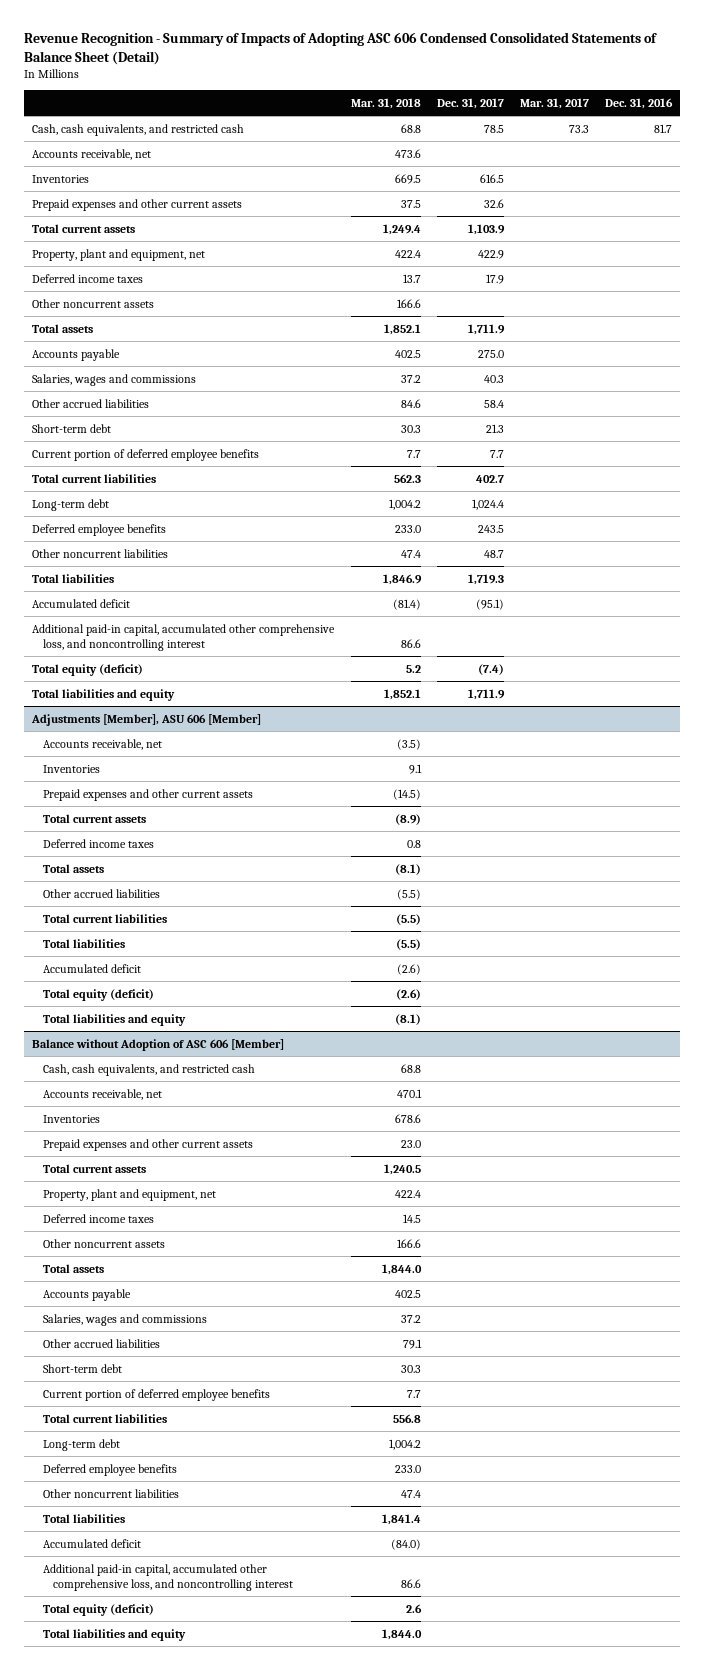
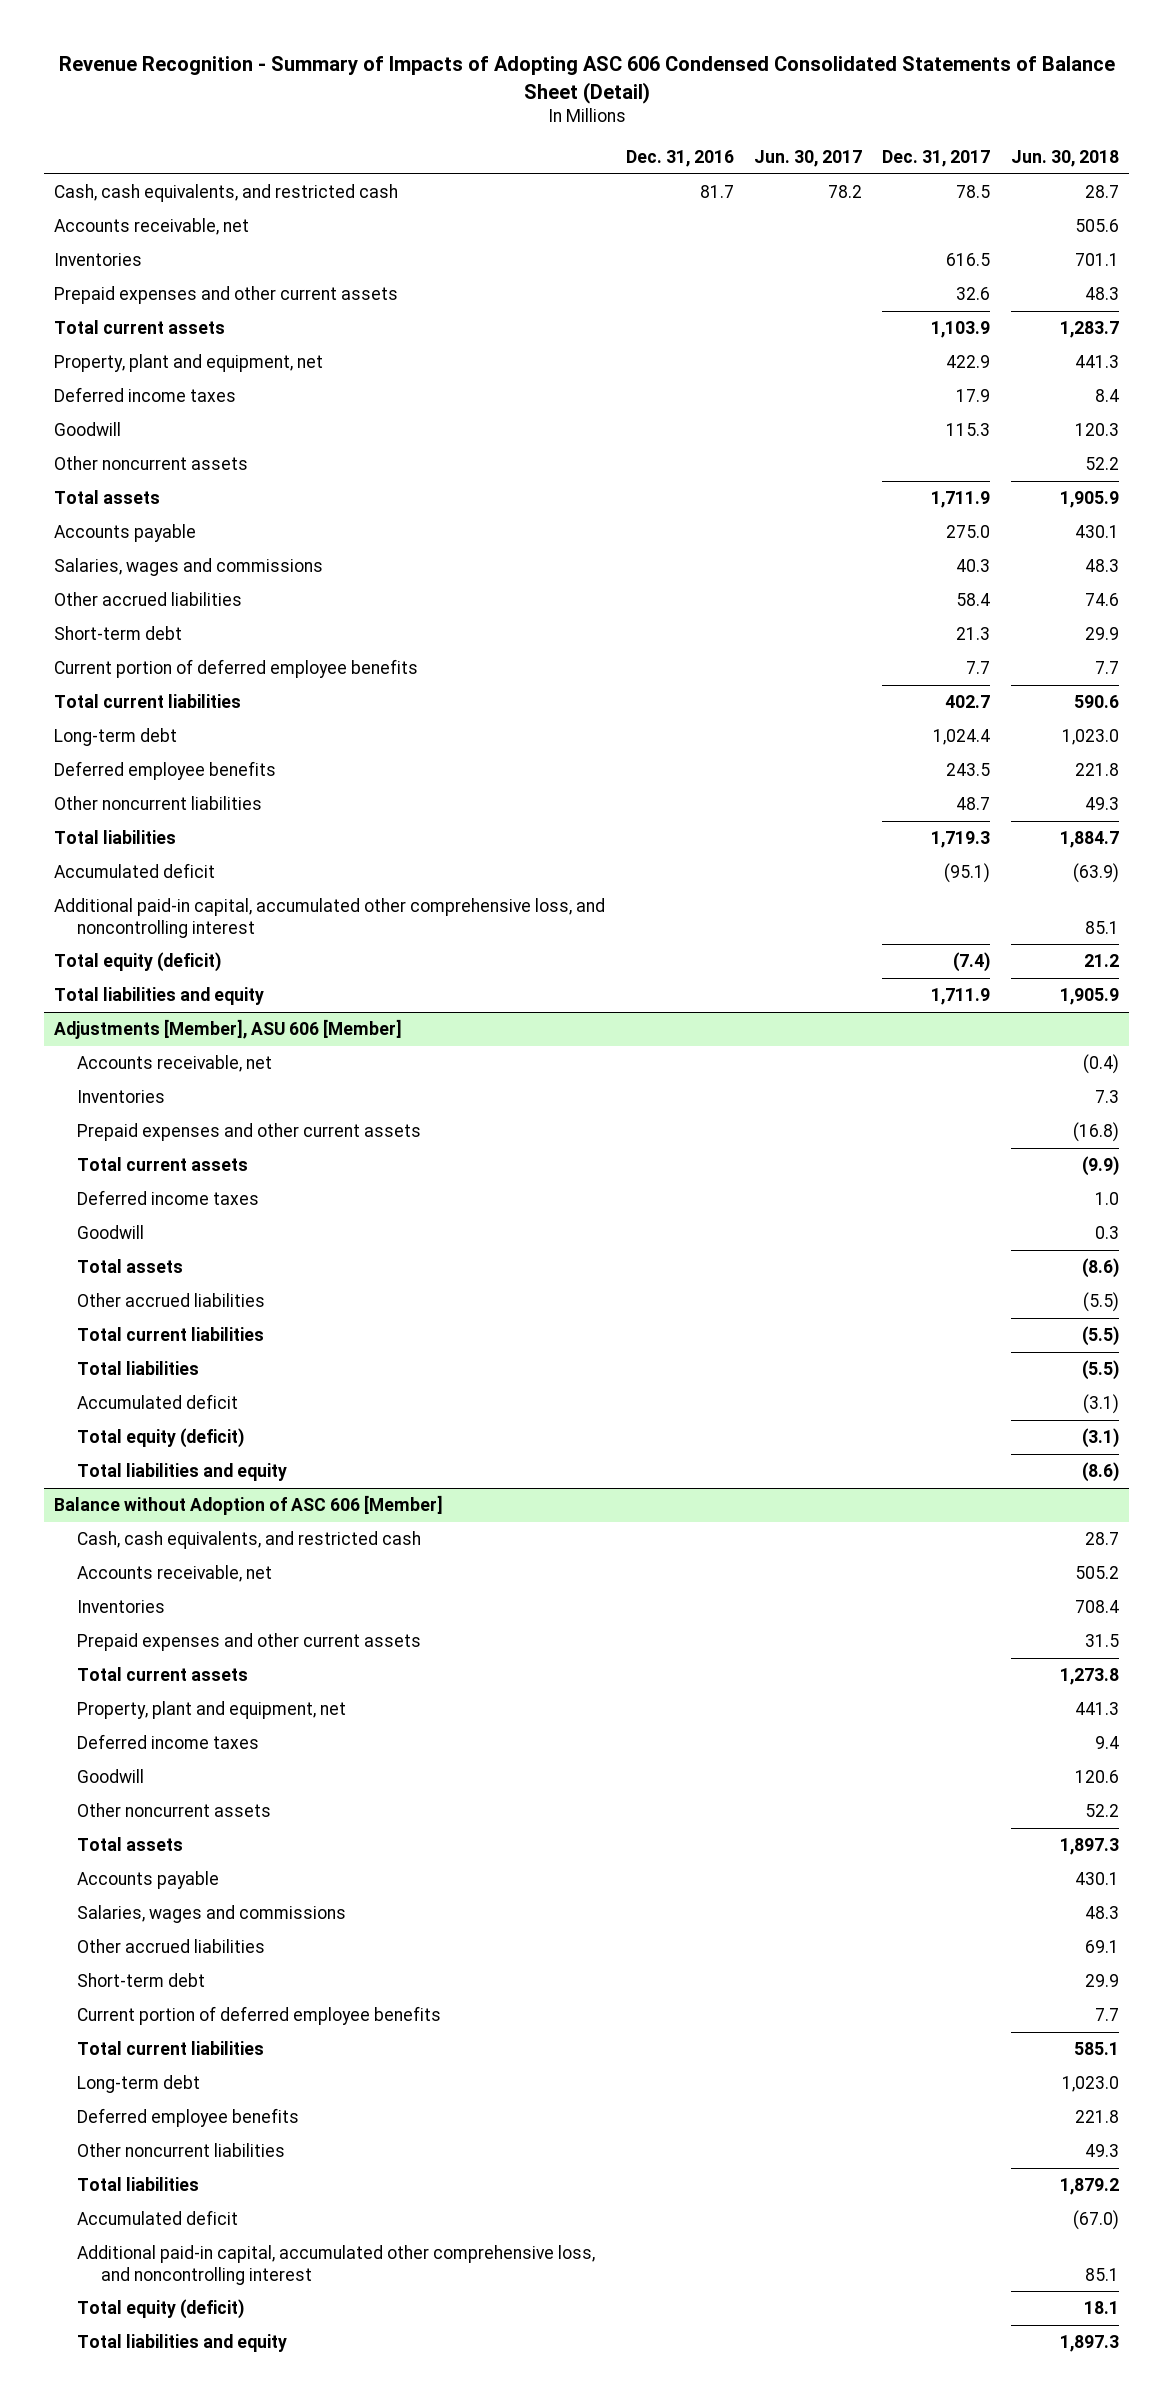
- | Mar. 31, 2018 | Dec. 31, 2017 | Mar. 31, 2017 | Dec. 31, 2016
+ | Dec. 31, 2016 | Jun. 30, 2017 | Dec. 31, 2017 | Jun. 30, 2018
+ Goodwill | | | 115.3 | 120.3
@ Adjustments [Member], ASU 606 [Member]
+ Goodwill | | | | 0.3
@ Balance without Adoption of ASC 606 [Member]
+ Goodwill | | | | 120.6

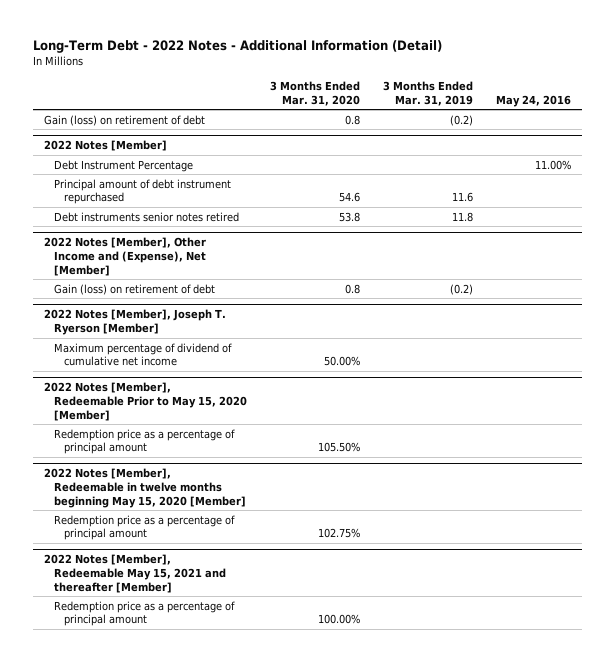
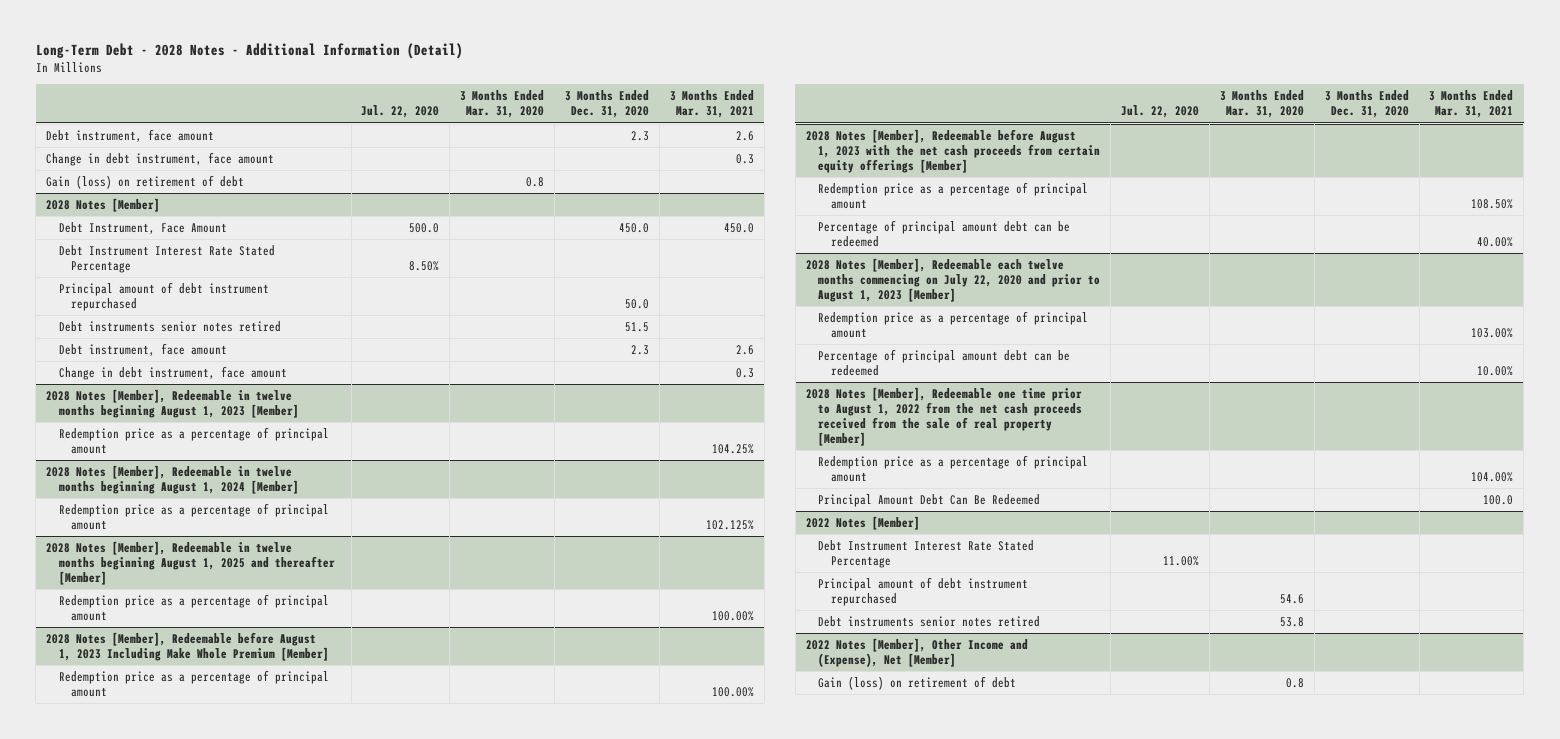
- Long-Term Debt - 2022 Notes - Additional Information (Detail)
+ Long-Term Debt - 2028 Notes - Additional Information (Detail)
- | 3 Months Ended Mar. 31, 2020 | 3 Months Ended Mar. 31, 2019 | May 24, 2016
+ | Jul. 22, 2020 | 3 Months Ended Mar. 31, 2020 | 3 Months Ended Dec. 31, 2020 | 3 Months Ended Mar. 31, 2021
+ Debt instrument, face amount | | | 2.3 | 2.6
+ Change in debt instrument, face amount | | | | 0.3
+ 2028 Notes [Member]
+ Debt Instrument, Face Amount | 500.0 | | 450.0 | 450.0
+ Debt Instrument Interest Rate Stated Percentage | 8.50% | | |
+ Principal amount of debt instrument repurchased | | | 50.0 |
+ Debt instruments senior notes retired | | | 51.5 |
+ Debt instrument, face amount | | | 2.3 | 2.6
+ Change in debt instrument, face amount | | | | 0.3
+ 2028 Notes [Member], Redeemable in twelve months beginning August 1, 2023 [Member]
+ Redemption price as a percentage of principal amount | | | | 104.25%
+ 2028 Notes [Member], Redeemable in twelve months beginning August 1, 2024 [Member]
+ Redemption price as a percentage of principal amount | | | | 102.125%
+ 2028 Notes [Member], Redeemable in twelve months beginning August 1, 2025 and thereafter [Member]
+ Redemption price as a percentage of principal amount | | | | 100.00%
+ 2028 Notes [Member], Redeemable before August 1, 2023 Including Make Whole Premium [Member]
+ Redemption price as a percentage of principal amount | | | | 100.00%
+ 2028 Notes [Member], Redeemable before August 1, 2023 with the net cash proceeds from certain equity offerings [Member]
+ Redemption price as a percentage of principal amount | | | | 108.50%
+ Percentage of principal amount debt can be redeemed | | | | 40.00%
+ 2028 Notes [Member], Redeemable each twelve months commencing on July 22, 2020 and prior to August 1, 2023 [Member]
+ Redemption price as a percentage of principal amount | | | | 103.00%
+ Percentage of principal amount debt can be redeemed | | | | 10.00%
+ 2028 Notes [Member], Redeemable one time prior to August 1, 2022 from the net cash proceeds received from the sale of real property [Member]
+ Redemption price as a percentage of principal amount | | | | 104.00%
+ Principal Amount Debt Can Be Redeemed | | | | 100.0
@ 2022 Notes [Member]
- Debt Instrument Percentage | | | 11.00%
+ Debt Instrument Interest Rate Stated Percentage | 11.00% | | |
- 2022 Notes [Member], Joseph T. Ryerson [Member]
- Maximum percentage of dividend of cumulative net income | 50.00% | |
- 2022 Notes [Member], Redeemable Prior to May 15, 2020 [Member]
- Redemption price as a percentage of principal amount | 105.50% | |
- 2022 Notes [Member], Redeemable in twelve months beginning May 15, 2020 [Member]
- Redemption price as a percentage of principal amount | 102.75% | |
- 2022 Notes [Member], Redeemable May 15, 2021 and thereafter [Member]
- Redemption price as a percentage of principal amount | 100.00% | |

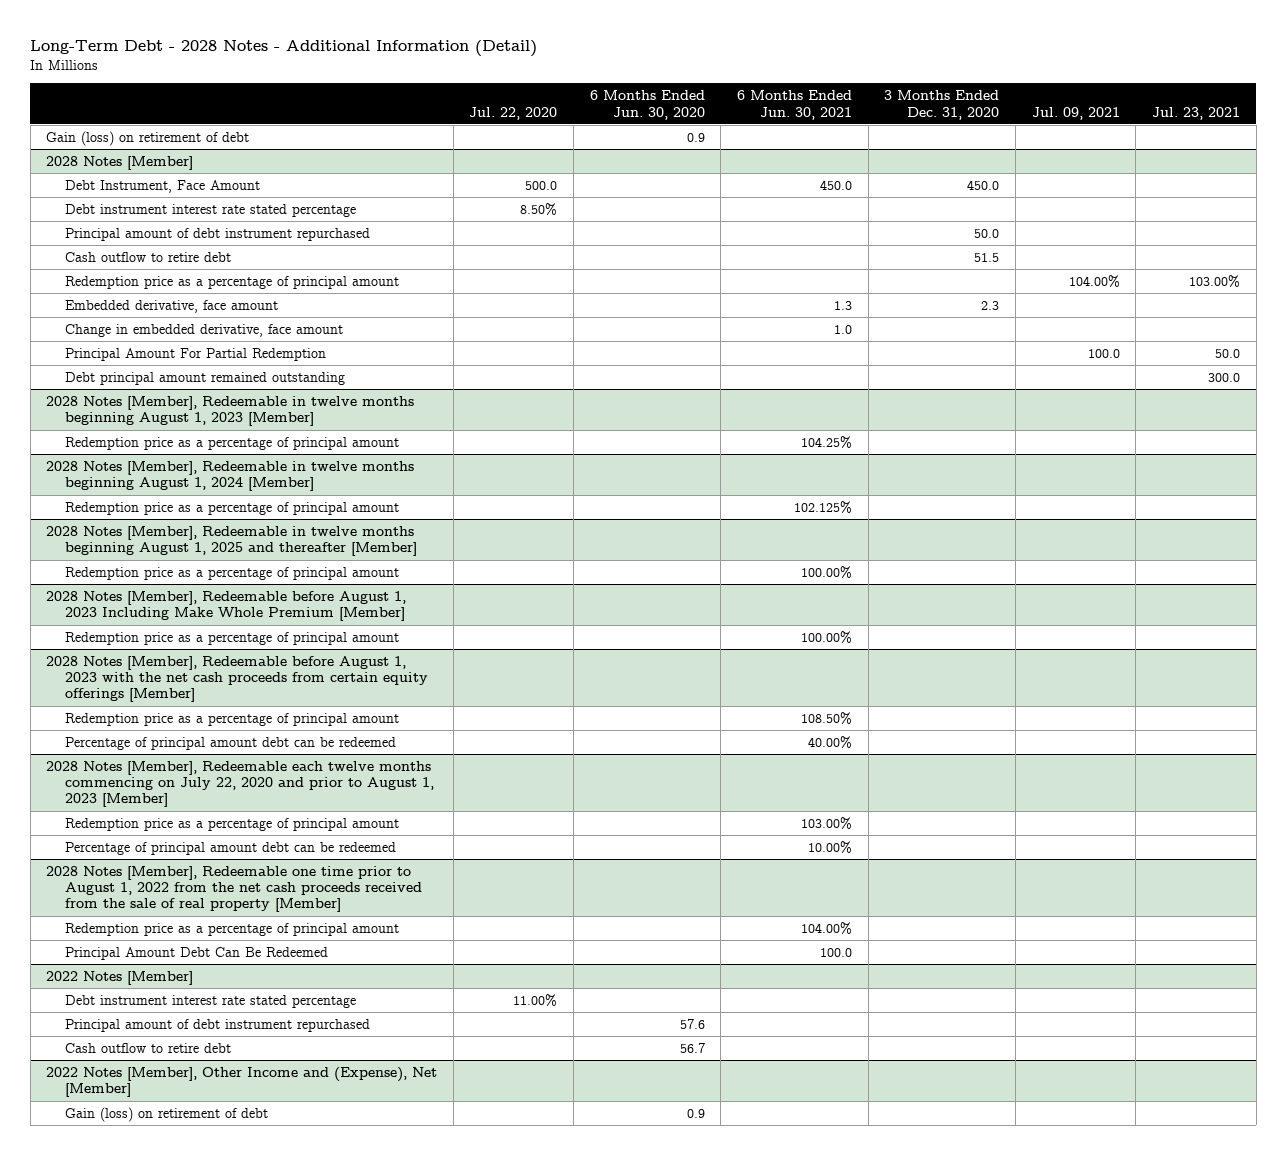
- | Jul. 22, 2020 | 3 Months Ended Mar. 31, 2020 | 3 Months Ended Dec. 31, 2020 | 3 Months Ended Mar. 31, 2021
+ | Jul. 22, 2020 | 6 Months Ended Jun. 30, 2020 | 6 Months Ended Jun. 30, 2021 | 3 Months Ended Dec. 31, 2020 | Jul. 09, 2021 | Jul. 23, 2021
- Debt instrument, face amount | | | 2.3 | 2.6
- Change in debt instrument, face amount | | | | 0.3
@ 2028 Notes [Member]
- Debt Instrument Interest Rate Stated Percentage | 8.50% | | |
+ Debt instrument interest rate stated percentage | 8.50% | | | | |
- Debt instruments senior notes retired | | | 51.5 |
- Debt instrument, face amount | | | 2.3 | 2.6
- Change in debt instrument, face amount | | | | 0.3
+ Cash outflow to retire debt | | | | 51.5 | |
+ Redemption price as a percentage of principal amount | | | | | 104.00% | 103.00%
+ Embedded derivative, face amount | | | 1.3 | 2.3 | |
+ Change in embedded derivative, face amount | | | 1.0 | | |
+ Principal Amount For Partial Redemption | | | | | 100.0 | 50.0
+ Debt principal amount remained outstanding | | | | | | 300.0
@ 2022 Notes [Member]
- Debt Instrument Interest Rate Stated Percentage | 11.00% | | |
+ Debt instrument interest rate stated percentage | 11.00% | | | | |
- Debt instruments senior notes retired | | 53.8 | |
+ Cash outflow to retire debt | | 56.7 | | | |

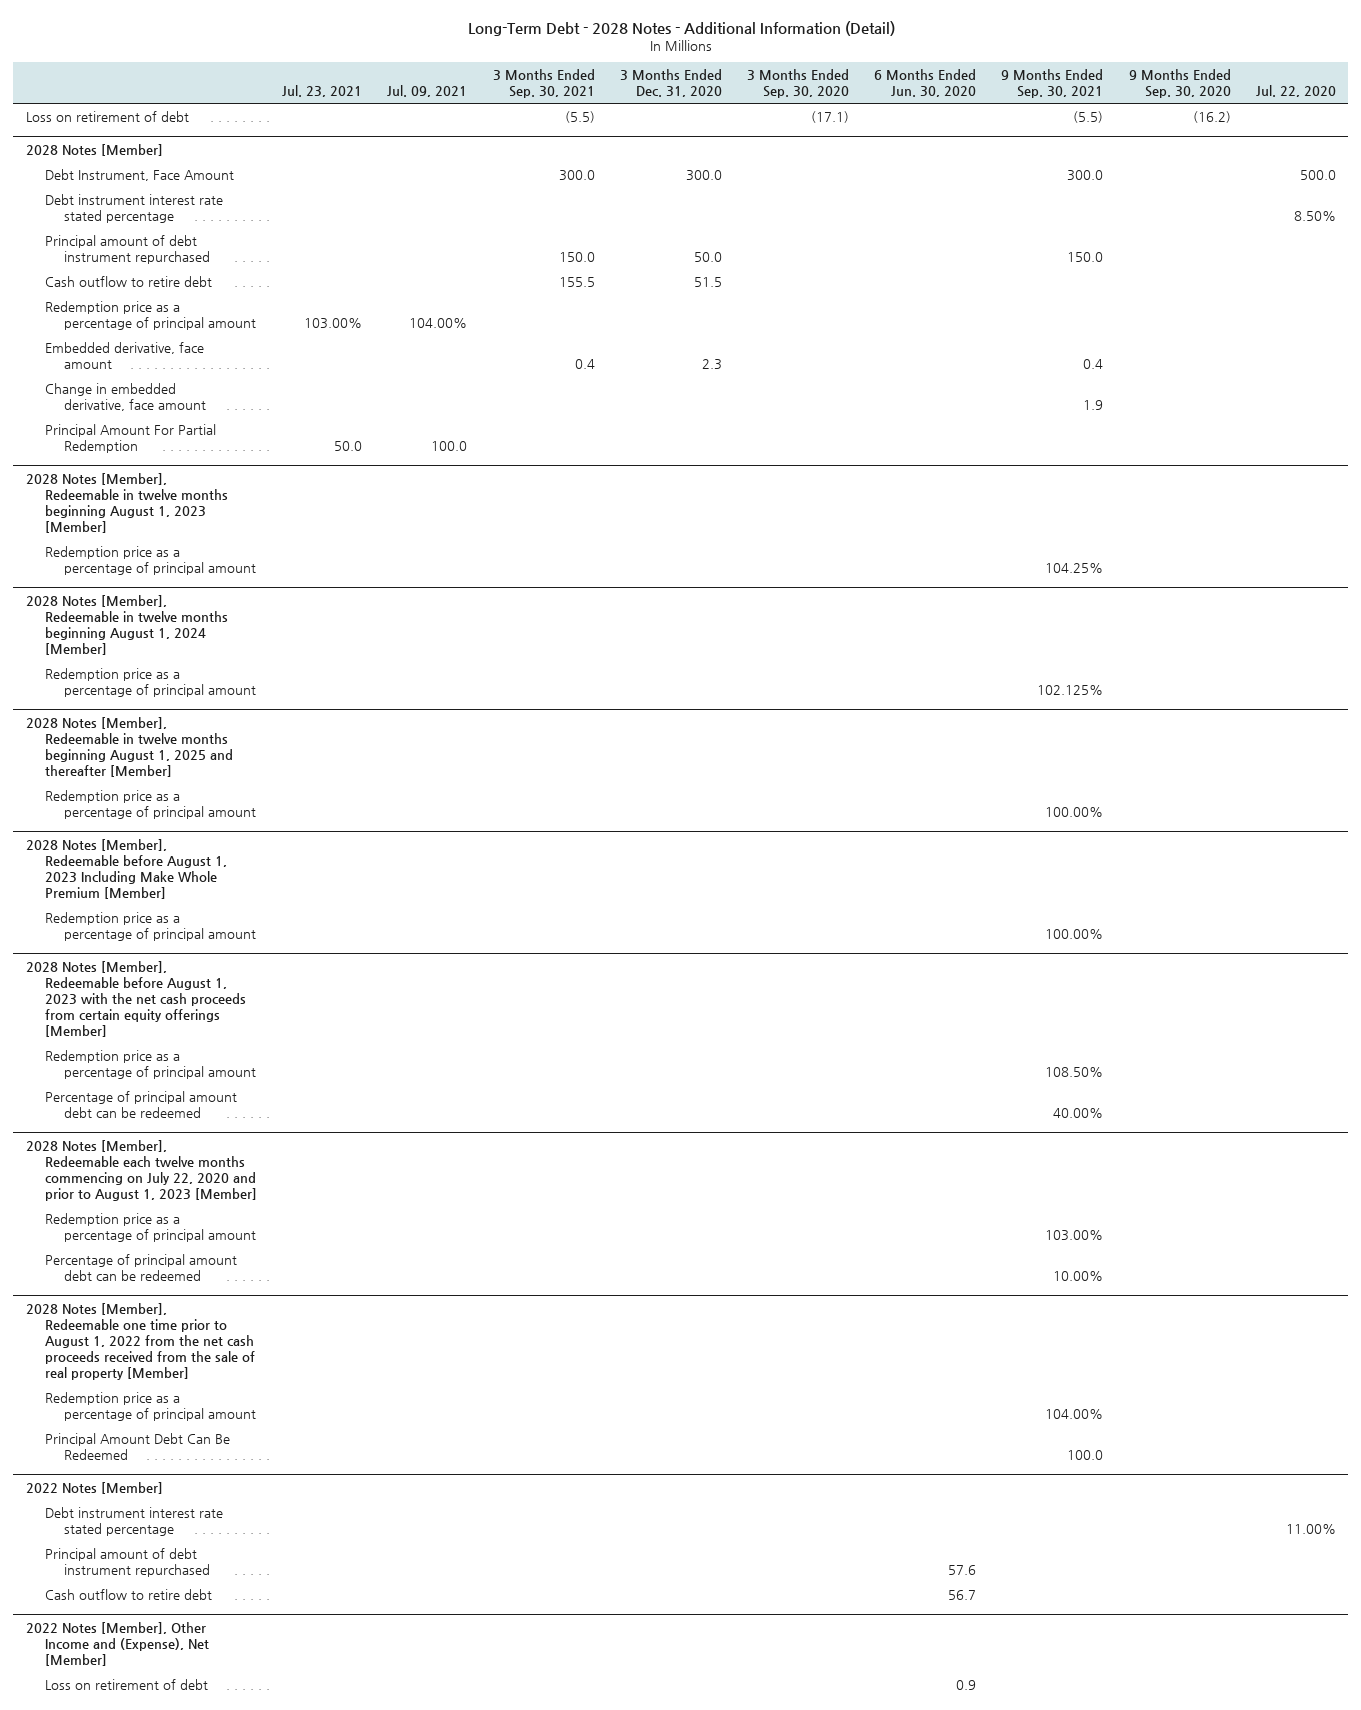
- | Jul. 22, 2020 | 6 Months Ended Jun. 30, 2020 | 6 Months Ended Jun. 30, 2021 | 3 Months Ended Dec. 31, 2020 | Jul. 09, 2021 | Jul. 23, 2021
+ | Jul. 23, 2021 | Jul. 09, 2021 | 3 Months Ended Sep. 30, 2021 | 3 Months Ended Dec. 31, 2020 | 3 Months Ended Sep. 30, 2020 | 6 Months Ended Jun. 30, 2020 | 9 Months Ended Sep. 30, 2021 | 9 Months Ended Sep. 30, 2020 | Jul. 22, 2020
- Gain (loss) on retirement of debt | | 0.9 | | | |
+ Loss on retirement of debt | | | (5.5) | | (17.1) | | (5.5) | (16.2) |
@ 2028 Notes [Member]
- Debt Instrument, Face Amount | 500.0 | | 450.0 | 450.0 | |
+ Debt Instrument, Face Amount | | | 300.0 | 300.0 | | | 300.0 | | 500.0
- Debt principal amount remained outstanding | | | | | | 300.0
@ 2022 Notes [Member], Other Income and (Expense), Net [Member]
- Gain (loss) on retirement of debt | | 0.9 | | | |
+ Loss on retirement of debt | | | | | | 0.9 | | |

